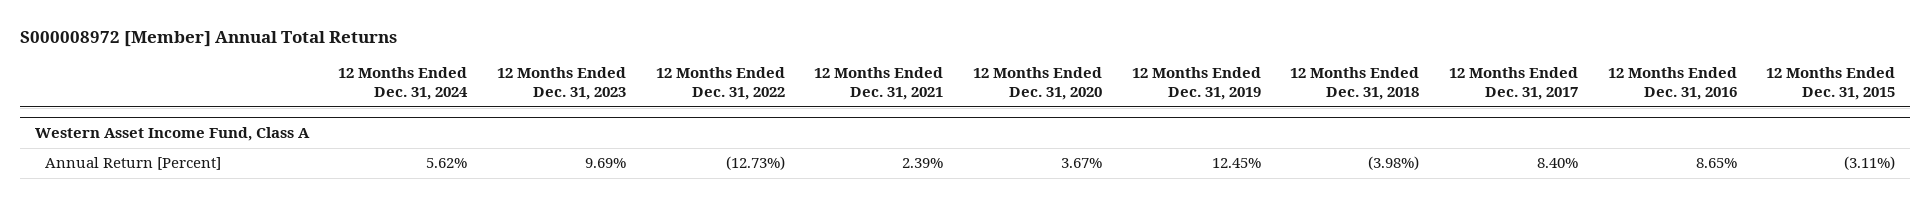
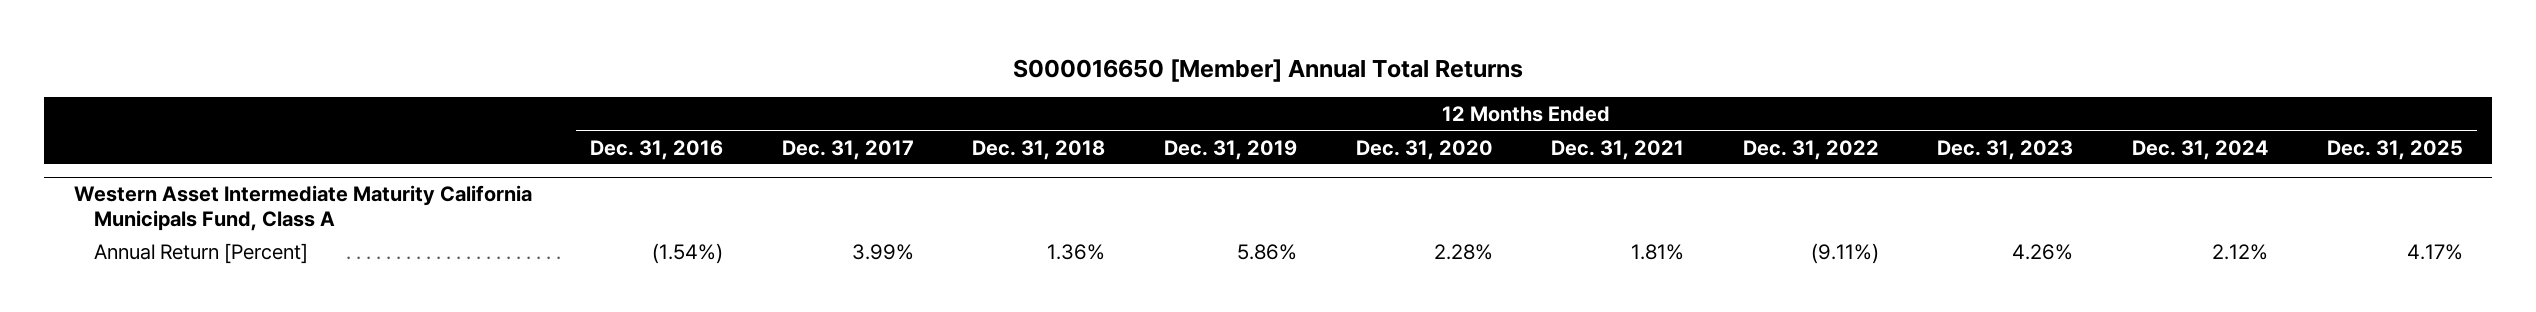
- S000008972 [Member] Annual Total Returns
+ S000016650 [Member] Annual Total Returns
- | 12 Months Ended Dec. 31, 2024 | 12 Months Ended Dec. 31, 2023 | 12 Months Ended Dec. 31, 2022 | 12 Months Ended Dec. 31, 2021 | 12 Months Ended Dec. 31, 2020 | 12 Months Ended Dec. 31, 2019 | 12 Months Ended Dec. 31, 2018 | 12 Months Ended Dec. 31, 2017 | 12 Months Ended Dec. 31, 2016 | 12 Months Ended Dec. 31, 2015
+ | 12 Months Ended Dec. 31, 2016 | 12 Months Ended Dec. 31, 2017 | 12 Months Ended Dec. 31, 2018 | 12 Months Ended Dec. 31, 2019 | 12 Months Ended Dec. 31, 2020 | 12 Months Ended Dec. 31, 2021 | 12 Months Ended Dec. 31, 2022 | 12 Months Ended Dec. 31, 2023 | 12 Months Ended Dec. 31, 2024 | 12 Months Ended Dec. 31, 2025
- Western Asset Income Fund, Class A
- Annual Return [Percent] | 5.62% | 9.69% | (12.73%) | 2.39% | 3.67% | 12.45% | (3.98%) | 8.40% | 8.65% | (3.11%)
+ Western Asset Intermediate Maturity California Municipals Fund, Class A
+ Annual Return [Percent] | (1.54%) | 3.99% | 1.36% | 5.86% | 2.28% | 1.81% | (9.11%) | 4.26% | 2.12% | 4.17%

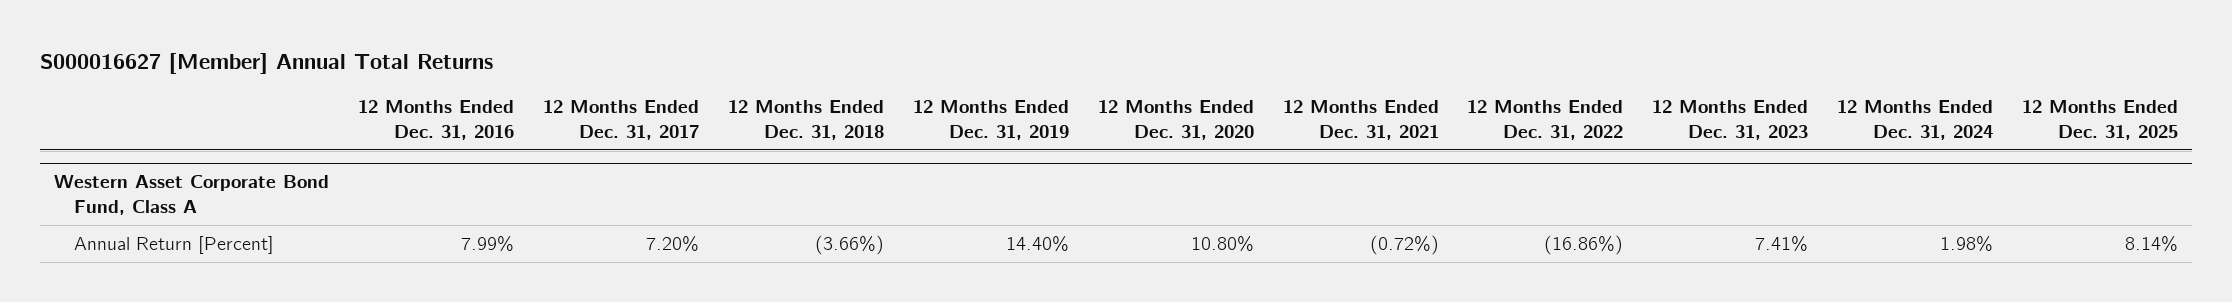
- S000016650 [Member] Annual Total Returns
+ S000016627 [Member] Annual Total Returns
- Western Asset Intermediate Maturity California Municipals Fund, Class A
- Annual Return [Percent] | (1.54%) | 3.99% | 1.36% | 5.86% | 2.28% | 1.81% | (9.11%) | 4.26% | 2.12% | 4.17%
+ Western Asset Corporate Bond Fund, Class A
+ Annual Return [Percent] | 7.99% | 7.20% | (3.66%) | 14.40% | 10.80% | (0.72%) | (16.86%) | 7.41% | 1.98% | 8.14%

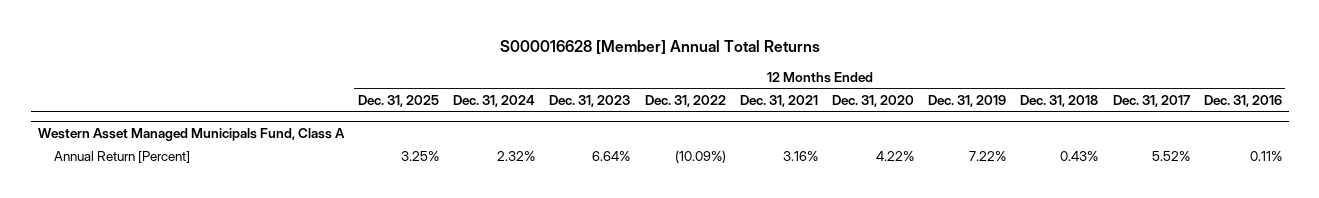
- S000016627 [Member] Annual Total Returns
+ S000016628 [Member] Annual Total Returns
- | 12 Months Ended Dec. 31, 2016 | 12 Months Ended Dec. 31, 2017 | 12 Months Ended Dec. 31, 2018 | 12 Months Ended Dec. 31, 2019 | 12 Months Ended Dec. 31, 2020 | 12 Months Ended Dec. 31, 2021 | 12 Months Ended Dec. 31, 2022 | 12 Months Ended Dec. 31, 2023 | 12 Months Ended Dec. 31, 2024 | 12 Months Ended Dec. 31, 2025
+ | 12 Months Ended Dec. 31, 2025 | 12 Months Ended Dec. 31, 2024 | 12 Months Ended Dec. 31, 2023 | 12 Months Ended Dec. 31, 2022 | 12 Months Ended Dec. 31, 2021 | 12 Months Ended Dec. 31, 2020 | 12 Months Ended Dec. 31, 2019 | 12 Months Ended Dec. 31, 2018 | 12 Months Ended Dec. 31, 2017 | 12 Months Ended Dec. 31, 2016
- Western Asset Corporate Bond Fund, Class A
- Annual Return [Percent] | 7.99% | 7.20% | (3.66%) | 14.40% | 10.80% | (0.72%) | (16.86%) | 7.41% | 1.98% | 8.14%
+ Western Asset Managed Municipals Fund, Class A
+ Annual Return [Percent] | 3.25% | 2.32% | 6.64% | (10.09%) | 3.16% | 4.22% | 7.22% | 0.43% | 5.52% | 0.11%

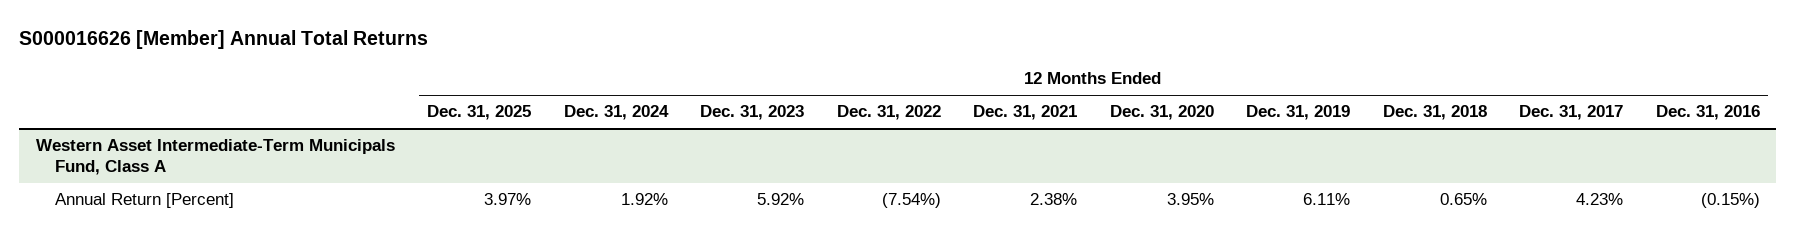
- S000016628 [Member] Annual Total Returns
+ S000016626 [Member] Annual Total Returns
- Western Asset Managed Municipals Fund, Class A
- Annual Return [Percent] | 3.25% | 2.32% | 6.64% | (10.09%) | 3.16% | 4.22% | 7.22% | 0.43% | 5.52% | 0.11%
+ Western Asset Intermediate-Term Municipals Fund, Class A
+ Annual Return [Percent] | 3.97% | 1.92% | 5.92% | (7.54%) | 2.38% | 3.95% | 6.11% | 0.65% | 4.23% | (0.15%)

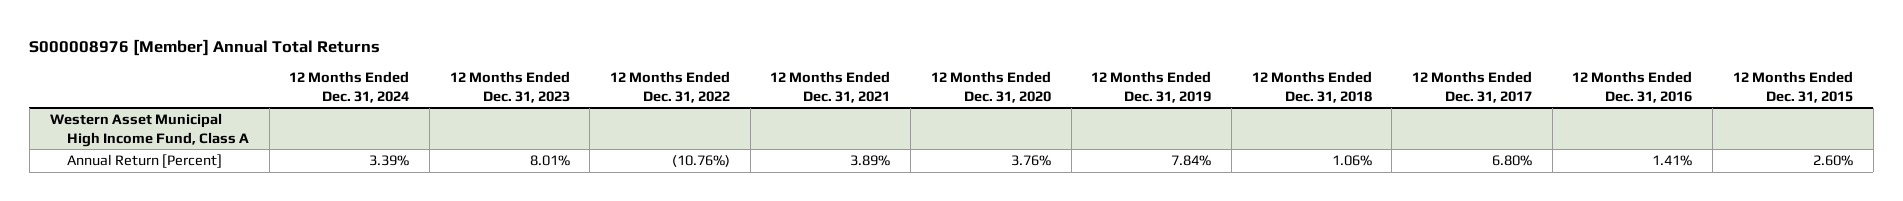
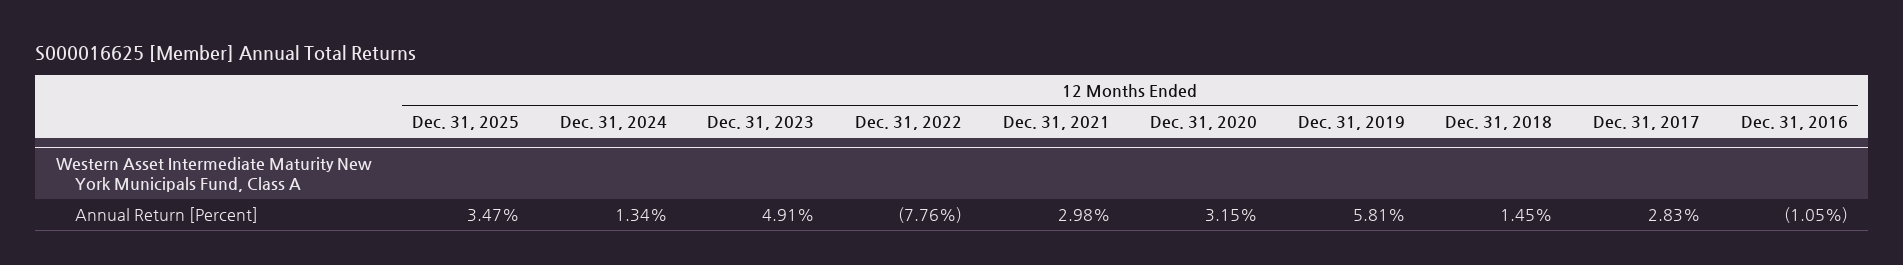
- S000008976 [Member] Annual Total Returns
+ S000016625 [Member] Annual Total Returns
- | 12 Months Ended Dec. 31, 2024 | 12 Months Ended Dec. 31, 2023 | 12 Months Ended Dec. 31, 2022 | 12 Months Ended Dec. 31, 2021 | 12 Months Ended Dec. 31, 2020 | 12 Months Ended Dec. 31, 2019 | 12 Months Ended Dec. 31, 2018 | 12 Months Ended Dec. 31, 2017 | 12 Months Ended Dec. 31, 2016 | 12 Months Ended Dec. 31, 2015
+ | 12 Months Ended Dec. 31, 2025 | 12 Months Ended Dec. 31, 2024 | 12 Months Ended Dec. 31, 2023 | 12 Months Ended Dec. 31, 2022 | 12 Months Ended Dec. 31, 2021 | 12 Months Ended Dec. 31, 2020 | 12 Months Ended Dec. 31, 2019 | 12 Months Ended Dec. 31, 2018 | 12 Months Ended Dec. 31, 2017 | 12 Months Ended Dec. 31, 2016
- Western Asset Municipal High Income Fund, Class A
- Annual Return [Percent] | 3.39% | 8.01% | (10.76%) | 3.89% | 3.76% | 7.84% | 1.06% | 6.80% | 1.41% | 2.60%
+ Western Asset Intermediate Maturity New York Municipals Fund, Class A
+ Annual Return [Percent] | 3.47% | 1.34% | 4.91% | (7.76%) | 2.98% | 3.15% | 5.81% | 1.45% | 2.83% | (1.05%)

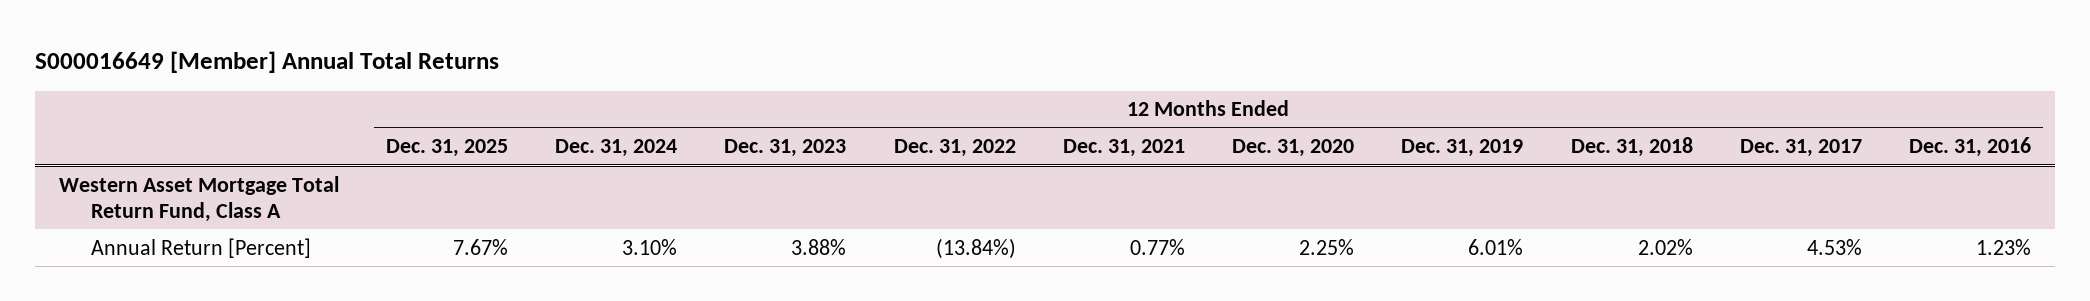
- S000016625 [Member] Annual Total Returns
+ S000016649 [Member] Annual Total Returns
- Western Asset Intermediate Maturity New York Municipals Fund, Class A
- Annual Return [Percent] | 3.47% | 1.34% | 4.91% | (7.76%) | 2.98% | 3.15% | 5.81% | 1.45% | 2.83% | (1.05%)
+ Western Asset Mortgage Total Return Fund, Class A
+ Annual Return [Percent] | 7.67% | 3.10% | 3.88% | (13.84%) | 0.77% | 2.25% | 6.01% | 2.02% | 4.53% | 1.23%

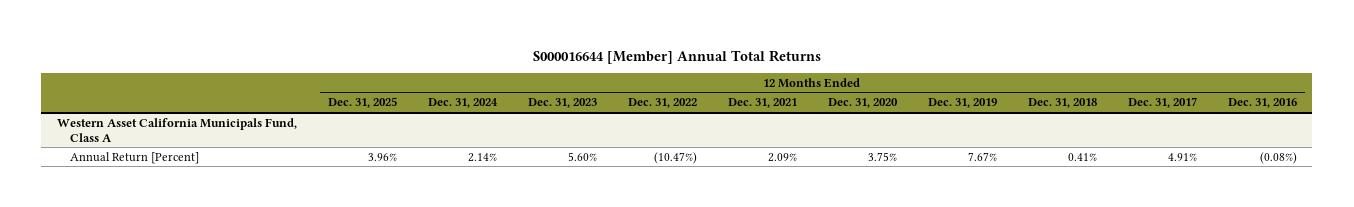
- S000016649 [Member] Annual Total Returns
+ S000016644 [Member] Annual Total Returns
- Western Asset Mortgage Total Return Fund, Class A
- Annual Return [Percent] | 7.67% | 3.10% | 3.88% | (13.84%) | 0.77% | 2.25% | 6.01% | 2.02% | 4.53% | 1.23%
+ Western Asset California Municipals Fund, Class A
+ Annual Return [Percent] | 3.96% | 2.14% | 5.60% | (10.47%) | 2.09% | 3.75% | 7.67% | 0.41% | 4.91% | (0.08%)

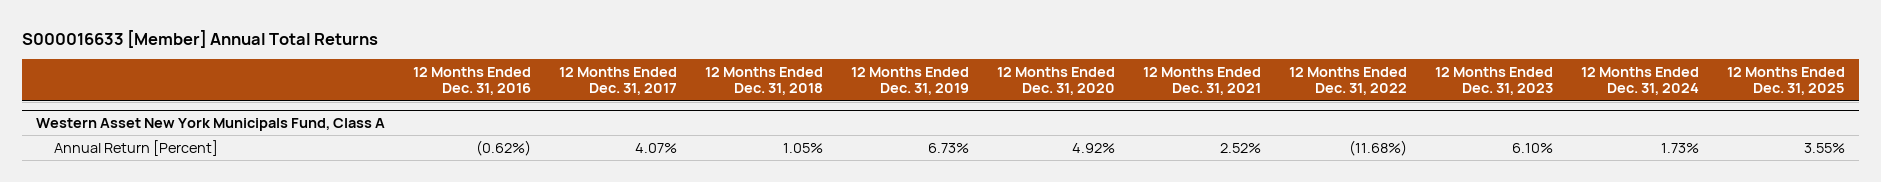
- S000016644 [Member] Annual Total Returns
+ S000016633 [Member] Annual Total Returns
- | 12 Months Ended Dec. 31, 2025 | 12 Months Ended Dec. 31, 2024 | 12 Months Ended Dec. 31, 2023 | 12 Months Ended Dec. 31, 2022 | 12 Months Ended Dec. 31, 2021 | 12 Months Ended Dec. 31, 2020 | 12 Months Ended Dec. 31, 2019 | 12 Months Ended Dec. 31, 2018 | 12 Months Ended Dec. 31, 2017 | 12 Months Ended Dec. 31, 2016
+ | 12 Months Ended Dec. 31, 2016 | 12 Months Ended Dec. 31, 2017 | 12 Months Ended Dec. 31, 2018 | 12 Months Ended Dec. 31, 2019 | 12 Months Ended Dec. 31, 2020 | 12 Months Ended Dec. 31, 2021 | 12 Months Ended Dec. 31, 2022 | 12 Months Ended Dec. 31, 2023 | 12 Months Ended Dec. 31, 2024 | 12 Months Ended Dec. 31, 2025
- Western Asset California Municipals Fund, Class A
- Annual Return [Percent] | 3.96% | 2.14% | 5.60% | (10.47%) | 2.09% | 3.75% | 7.67% | 0.41% | 4.91% | (0.08%)
+ Western Asset New York Municipals Fund, Class A
+ Annual Return [Percent] | (0.62%) | 4.07% | 1.05% | 6.73% | 4.92% | 2.52% | (11.68%) | 6.10% | 1.73% | 3.55%

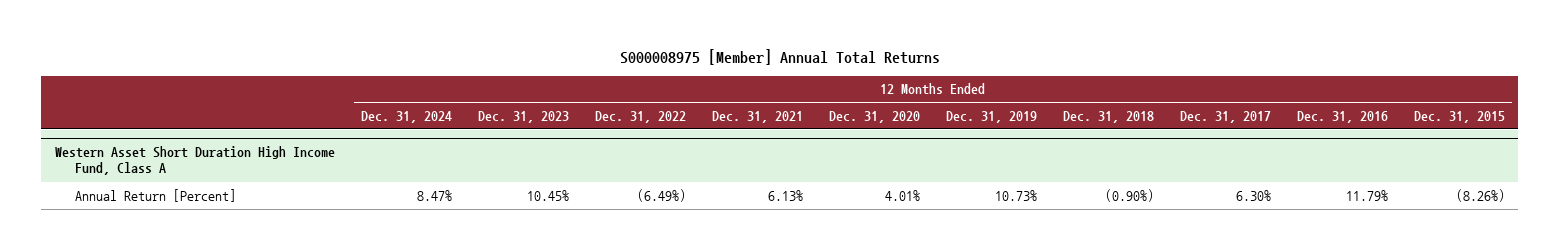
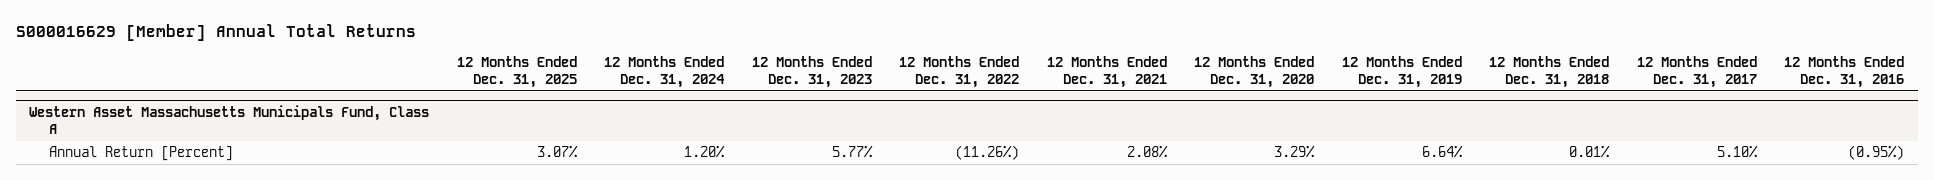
- S000008975 [Member] Annual Total Returns
+ S000016629 [Member] Annual Total Returns
- | 12 Months Ended Dec. 31, 2024 | 12 Months Ended Dec. 31, 2023 | 12 Months Ended Dec. 31, 2022 | 12 Months Ended Dec. 31, 2021 | 12 Months Ended Dec. 31, 2020 | 12 Months Ended Dec. 31, 2019 | 12 Months Ended Dec. 31, 2018 | 12 Months Ended Dec. 31, 2017 | 12 Months Ended Dec. 31, 2016 | 12 Months Ended Dec. 31, 2015
+ | 12 Months Ended Dec. 31, 2025 | 12 Months Ended Dec. 31, 2024 | 12 Months Ended Dec. 31, 2023 | 12 Months Ended Dec. 31, 2022 | 12 Months Ended Dec. 31, 2021 | 12 Months Ended Dec. 31, 2020 | 12 Months Ended Dec. 31, 2019 | 12 Months Ended Dec. 31, 2018 | 12 Months Ended Dec. 31, 2017 | 12 Months Ended Dec. 31, 2016
- Western Asset Short Duration High Income Fund, Class A
- Annual Return [Percent] | 8.47% | 10.45% | (6.49%) | 6.13% | 4.01% | 10.73% | (0.90%) | 6.30% | 11.79% | (8.26%)
+ Western Asset Massachusetts Municipals Fund, Class A
+ Annual Return [Percent] | 3.07% | 1.20% | 5.77% | (11.26%) | 2.08% | 3.29% | 6.64% | 0.01% | 5.10% | (0.95%)

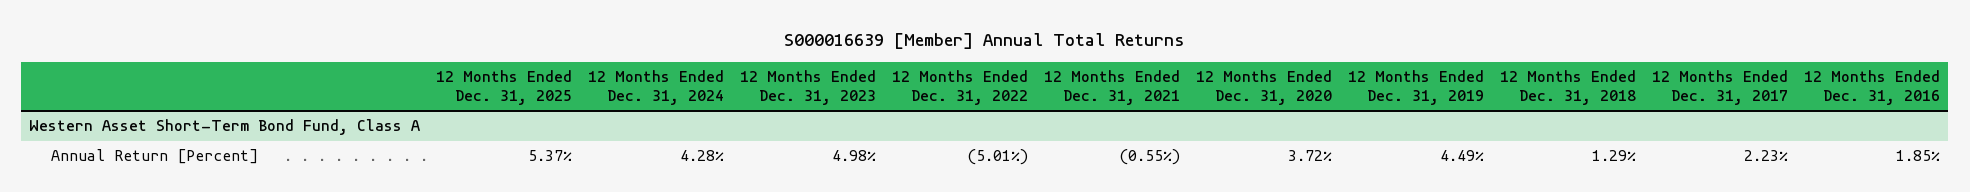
- S000016629 [Member] Annual Total Returns
+ S000016639 [Member] Annual Total Returns
- Western Asset Massachusetts Municipals Fund, Class A
- Annual Return [Percent] | 3.07% | 1.20% | 5.77% | (11.26%) | 2.08% | 3.29% | 6.64% | 0.01% | 5.10% | (0.95%)
+ Western Asset Short-Term Bond Fund, Class A
+ Annual Return [Percent] | 5.37% | 4.28% | 4.98% | (5.01%) | (0.55%) | 3.72% | 4.49% | 1.29% | 2.23% | 1.85%

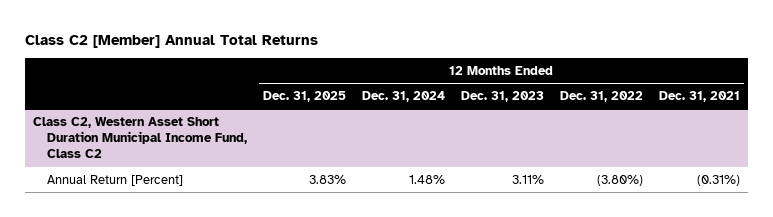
- S000016639 [Member] Annual Total Returns
+ Class C2 [Member] Annual Total Returns
- | 12 Months Ended Dec. 31, 2025 | 12 Months Ended Dec. 31, 2024 | 12 Months Ended Dec. 31, 2023 | 12 Months Ended Dec. 31, 2022 | 12 Months Ended Dec. 31, 2021 | 12 Months Ended Dec. 31, 2020 | 12 Months Ended Dec. 31, 2019 | 12 Months Ended Dec. 31, 2018 | 12 Months Ended Dec. 31, 2017 | 12 Months Ended Dec. 31, 2016
+ | 12 Months Ended Dec. 31, 2025 | 12 Months Ended Dec. 31, 2024 | 12 Months Ended Dec. 31, 2023 | 12 Months Ended Dec. 31, 2022 | 12 Months Ended Dec. 31, 2021
- Western Asset Short-Term Bond Fund, Class A
- Annual Return [Percent] | 5.37% | 4.28% | 4.98% | (5.01%) | (0.55%) | 3.72% | 4.49% | 1.29% | 2.23% | 1.85%
+ Class C2, Western Asset Short Duration Municipal Income Fund, Class C2
+ Annual Return [Percent] | 3.83% | 1.48% | 3.11% | (3.80%) | (0.31%)

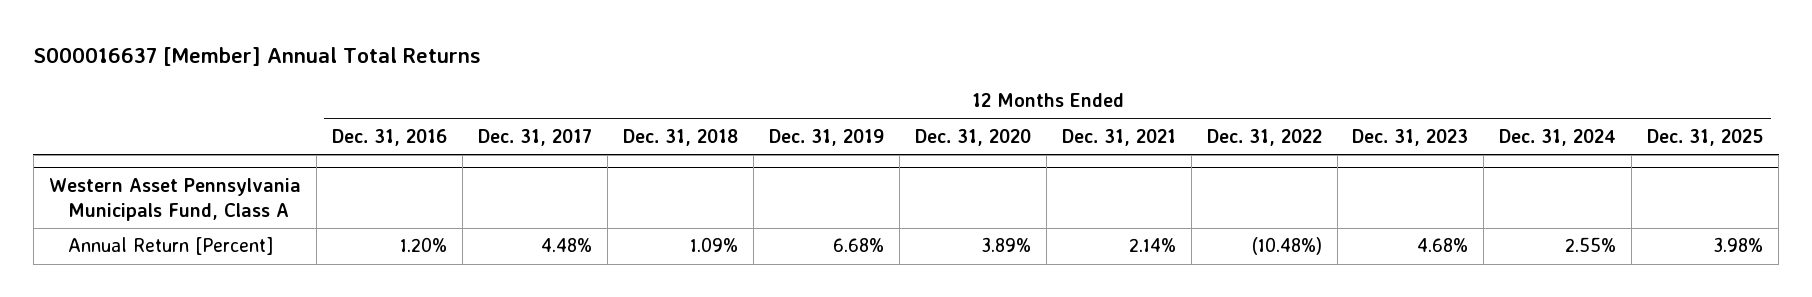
- Class C2 [Member] Annual Total Returns
+ S000016637 [Member] Annual Total Returns
- | 12 Months Ended Dec. 31, 2025 | 12 Months Ended Dec. 31, 2024 | 12 Months Ended Dec. 31, 2023 | 12 Months Ended Dec. 31, 2022 | 12 Months Ended Dec. 31, 2021
+ | 12 Months Ended Dec. 31, 2016 | 12 Months Ended Dec. 31, 2017 | 12 Months Ended Dec. 31, 2018 | 12 Months Ended Dec. 31, 2019 | 12 Months Ended Dec. 31, 2020 | 12 Months Ended Dec. 31, 2021 | 12 Months Ended Dec. 31, 2022 | 12 Months Ended Dec. 31, 2023 | 12 Months Ended Dec. 31, 2024 | 12 Months Ended Dec. 31, 2025
- Class C2, Western Asset Short Duration Municipal Income Fund, Class C2
- Annual Return [Percent] | 3.83% | 1.48% | 3.11% | (3.80%) | (0.31%)
+ Western Asset Pennsylvania Municipals Fund, Class A
+ Annual Return [Percent] | 1.20% | 4.48% | 1.09% | 6.68% | 3.89% | 2.14% | (10.48%) | 4.68% | 2.55% | 3.98%

